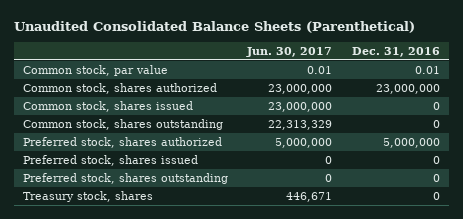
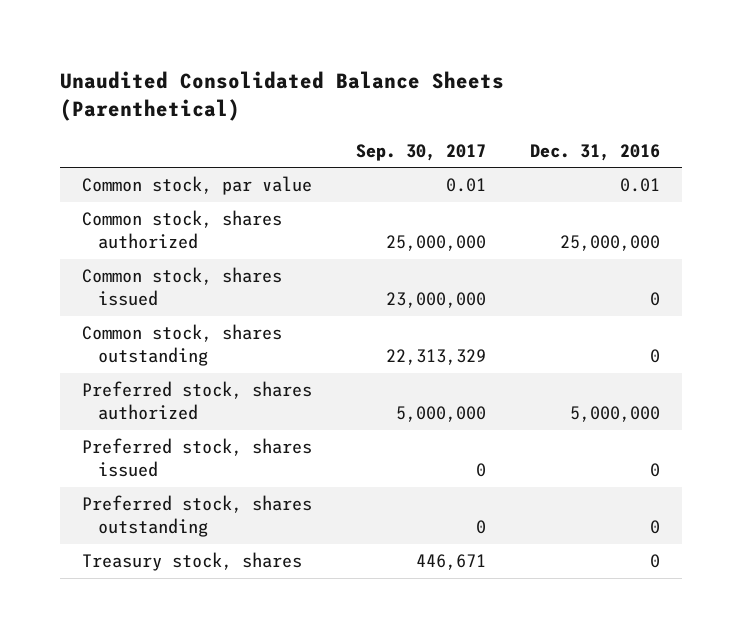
- | Jun. 30, 2017 | Dec. 31, 2016
+ | Sep. 30, 2017 | Dec. 31, 2016
- Common stock, shares authorized | 23,000,000 | 23,000,000
+ Common stock, shares authorized | 25,000,000 | 25,000,000

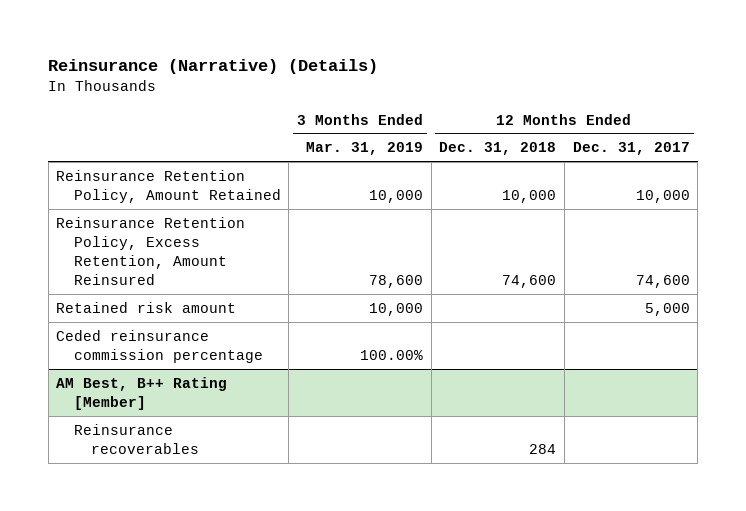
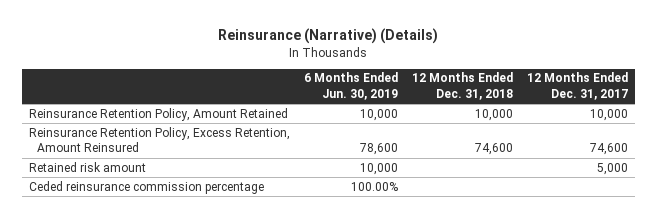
- | 3 Months Ended Mar. 31, 2019 | 12 Months Ended Dec. 31, 2018 | 12 Months Ended Dec. 31, 2017
+ | 6 Months Ended Jun. 30, 2019 | 12 Months Ended Dec. 31, 2018 | 12 Months Ended Dec. 31, 2017
- AM Best, B++ Rating [Member]
- Reinsurance recoverables | | 284 |

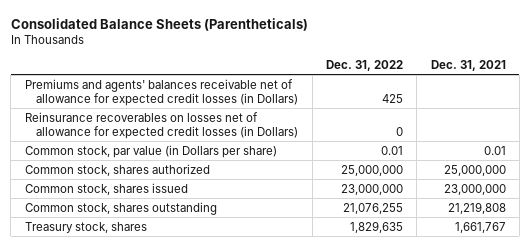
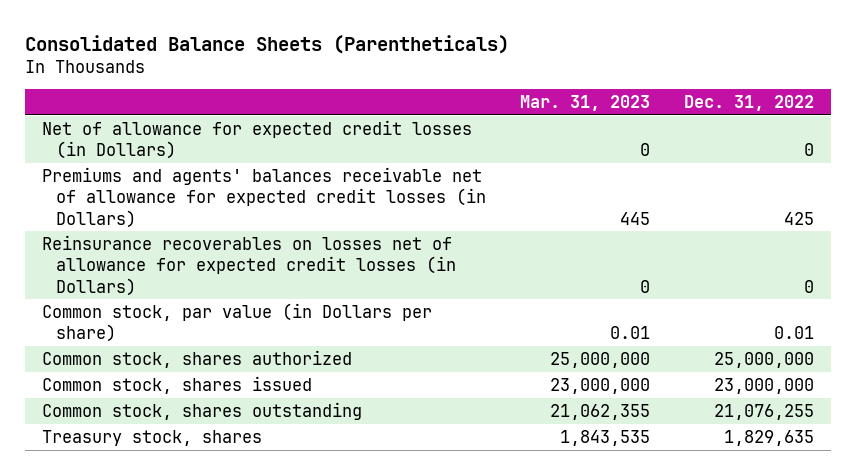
- | Dec. 31, 2022 | Dec. 31, 2021
+ | Mar. 31, 2023 | Dec. 31, 2022
+ Net of allowance for expected credit losses (in Dollars) | 0 | 0

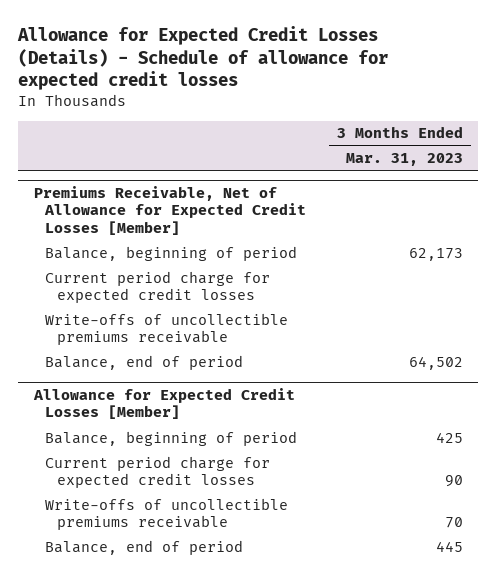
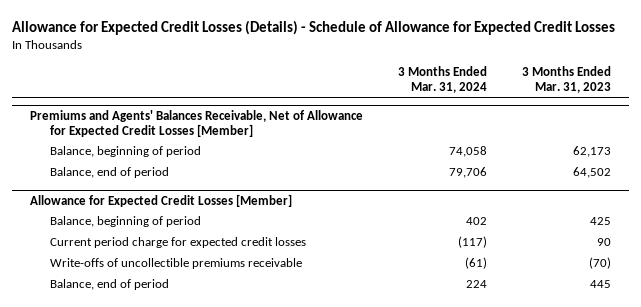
- Allowance for Expected Credit Losses (Details) - Schedule of allowance for expected credit losses
+ Allowance for Expected Credit Losses (Details) - Schedule of Allowance for Expected Credit Losses
- | 3 Months Ended Mar. 31, 2023
+ | 3 Months Ended Mar. 31, 2024 | 3 Months Ended Mar. 31, 2023
- Premiums Receivable, Net of Allowance for Expected Credit Losses [Member]
+ Premiums and Agents' Balances Receivable, Net of Allowance for Expected Credit Losses [Member]
- Current period charge for expected credit losses
- Write-offs of uncollectible premiums receivable
@ Allowance for Expected Credit Losses [Member]
- Write-offs of uncollectible premiums receivable | 70
+ Write-offs of uncollectible premiums receivable | (61) | (70)

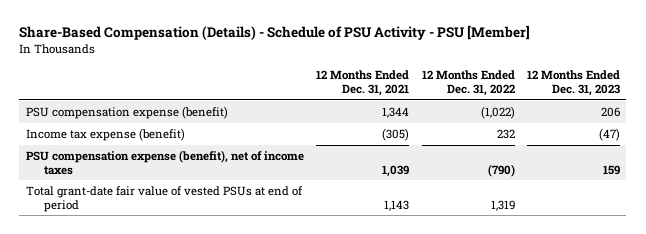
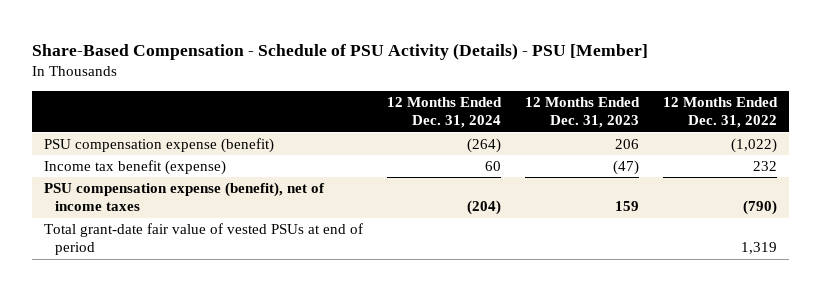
- Share-Based Compensation (Details) - Schedule of PSU Activity - PSU [Member]
+ Share-Based Compensation - Schedule of PSU Activity (Details) - PSU [Member]
- | 12 Months Ended Dec. 31, 2021 | 12 Months Ended Dec. 31, 2022 | 12 Months Ended Dec. 31, 2023
+ | 12 Months Ended Dec. 31, 2024 | 12 Months Ended Dec. 31, 2023 | 12 Months Ended Dec. 31, 2022
- Income tax expense (benefit) | (305) | 232 | (47)
+ Income tax benefit (expense) | 60 | (47) | 232

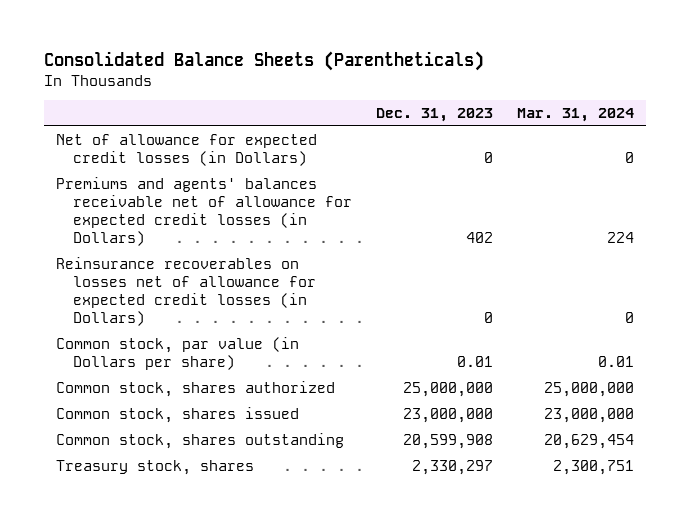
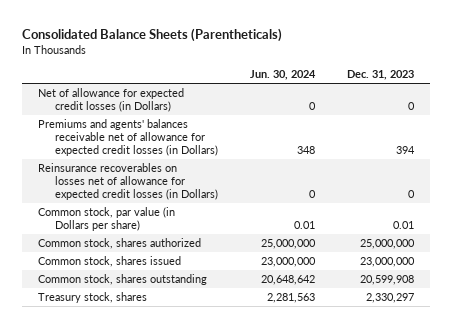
- | Dec. 31, 2023 | Mar. 31, 2024
+ | Jun. 30, 2024 | Dec. 31, 2023
- Premiums and agents' balances receivable net of allowance for expected credit losses (in Dollars) | 402 | 224
+ Premiums and agents' balances receivable net of allowance for expected credit losses (in Dollars) | 348 | 394

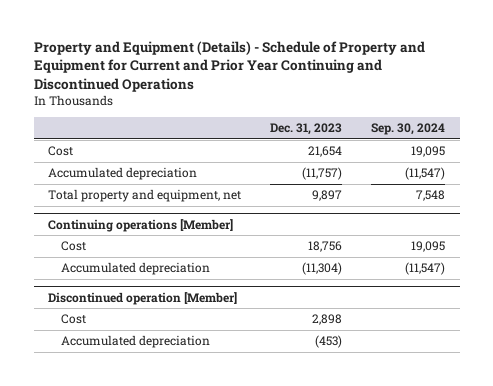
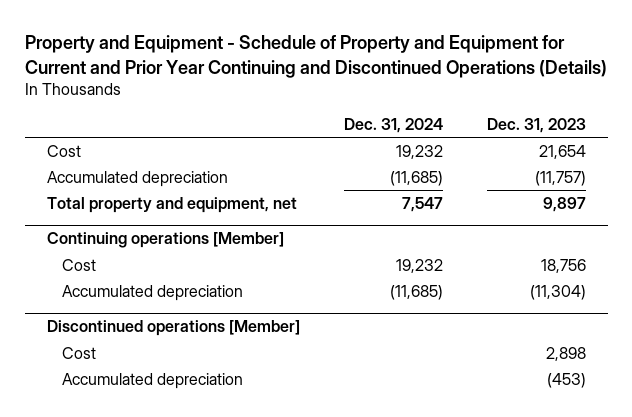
- Property and Equipment (Details) - Schedule of Property and Equipment for Current and Prior Year Continuing and Discontinued Operations
+ Property and Equipment - Schedule of Property and Equipment for Current and Prior Year Continuing and Discontinued Operations (Details)
- | Dec. 31, 2023 | Sep. 30, 2024
+ | Dec. 31, 2024 | Dec. 31, 2023
- Discontinued operation [Member]
+ Discontinued operations [Member]

